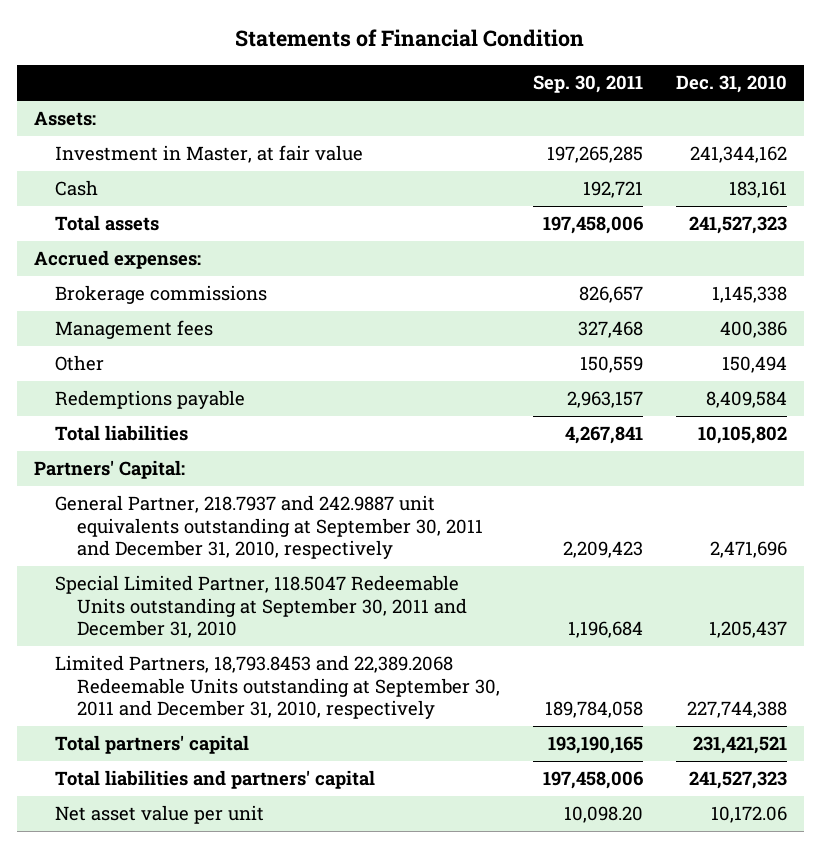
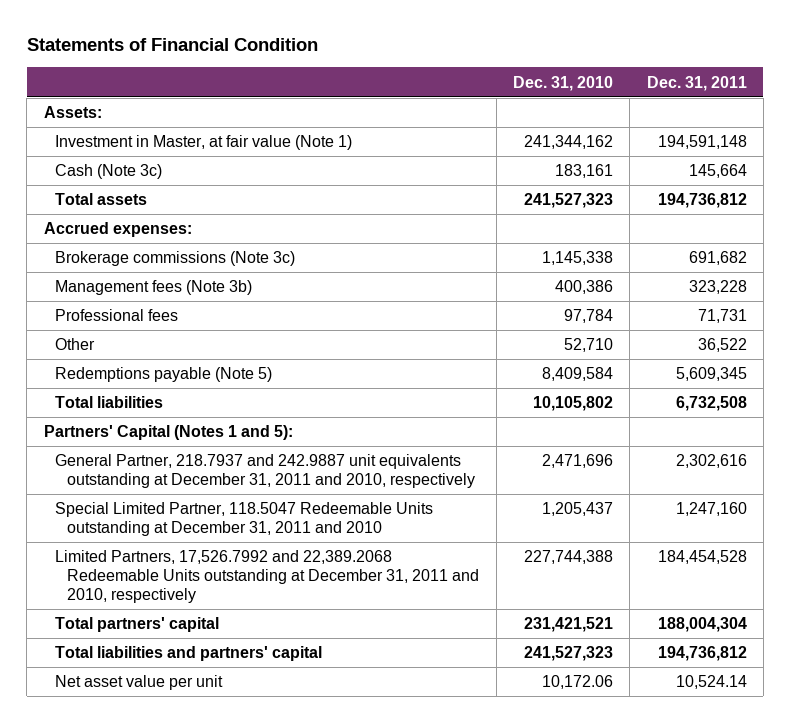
- | Sep. 30, 2011 | Dec. 31, 2010
+ | Dec. 31, 2010 | Dec. 31, 2011
- Investment in Master, at fair value | 197,265,285 | 241,344,162
- Cash | 192,721 | 183,161
+ Investment in Master, at fair value (Note 1) | 241,344,162 | 194,591,148
+ Cash (Note 3c) | 183,161 | 145,664
- Brokerage commissions | 826,657 | 1,145,338
- Management fees | 327,468 | 400,386
- Other | 150,559 | 150,494
- Redemptions payable | 2,963,157 | 8,409,584
+ Brokerage commissions (Note 3c) | 1,145,338 | 691,682
+ Management fees (Note 3b) | 400,386 | 323,228
+ Professional fees | 97,784 | 71,731
+ Other | 52,710 | 36,522
+ Redemptions payable (Note 5) | 8,409,584 | 5,609,345
- Partners' Capital:
- General Partner, 218.7937 and 242.9887 unit equivalents outstanding at September 30, 2011 and December 31, 2010, respectively | 2,209,423 | 2,471,696
- Special Limited Partner, 118.5047 Redeemable Units outstanding at September 30, 2011 and December 31, 2010 | 1,196,684 | 1,205,437
- Limited Partners, 18,793.8453 and 22,389.2068 Redeemable Units outstanding at September 30, 2011 and December 31, 2010, respectively | 189,784,058 | 227,744,388
+ Partners' Capital (Notes 1 and 5):
+ General Partner, 218.7937 and 242.9887 unit equivalents outstanding at December 31, 2011 and 2010, respectively | 2,471,696 | 2,302,616
+ Special Limited Partner, 118.5047 Redeemable Units outstanding at December 31, 2011 and 2010 | 1,205,437 | 1,247,160
+ Limited Partners, 17,526.7992 and 22,389.2068 Redeemable Units outstanding at December 31, 2011 and 2010, respectively | 227,744,388 | 184,454,528

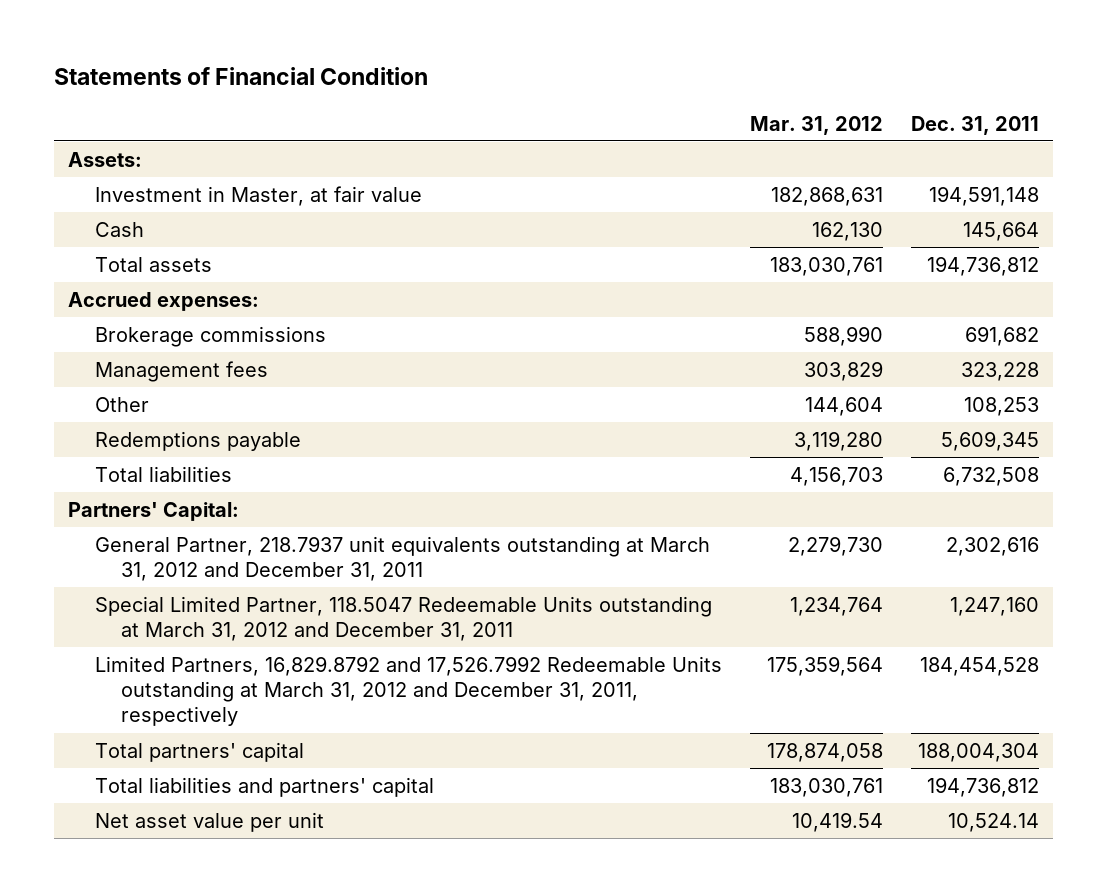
- | Dec. 31, 2010 | Dec. 31, 2011
+ | Mar. 31, 2012 | Dec. 31, 2011
- Investment in Master, at fair value (Note 1) | 241,344,162 | 194,591,148
- Cash (Note 3c) | 183,161 | 145,664
+ Investment in Master, at fair value | 182,868,631 | 194,591,148
+ Cash | 162,130 | 145,664
- Brokerage commissions (Note 3c) | 1,145,338 | 691,682
- Management fees (Note 3b) | 400,386 | 323,228
- Professional fees | 97,784 | 71,731
- Other | 52,710 | 36,522
- Redemptions payable (Note 5) | 8,409,584 | 5,609,345
+ Brokerage commissions | 588,990 | 691,682
+ Management fees | 303,829 | 323,228
+ Other | 144,604 | 108,253
+ Redemptions payable | 3,119,280 | 5,609,345
- Partners' Capital (Notes 1 and 5):
- General Partner, 218.7937 and 242.9887 unit equivalents outstanding at December 31, 2011 and 2010, respectively | 2,471,696 | 2,302,616
- Special Limited Partner, 118.5047 Redeemable Units outstanding at December 31, 2011 and 2010 | 1,205,437 | 1,247,160
- Limited Partners, 17,526.7992 and 22,389.2068 Redeemable Units outstanding at December 31, 2011 and 2010, respectively | 227,744,388 | 184,454,528
+ Partners' Capital:
+ General Partner, 218.7937 unit equivalents outstanding at March 31, 2012 and December 31, 2011 | 2,279,730 | 2,302,616
+ Special Limited Partner, 118.5047 Redeemable Units outstanding at March 31, 2012 and December 31, 2011 | 1,234,764 | 1,247,160
+ Limited Partners, 16,829.8792 and 17,526.7992 Redeemable Units outstanding at March 31, 2012 and December 31, 2011, respectively | 175,359,564 | 184,454,528

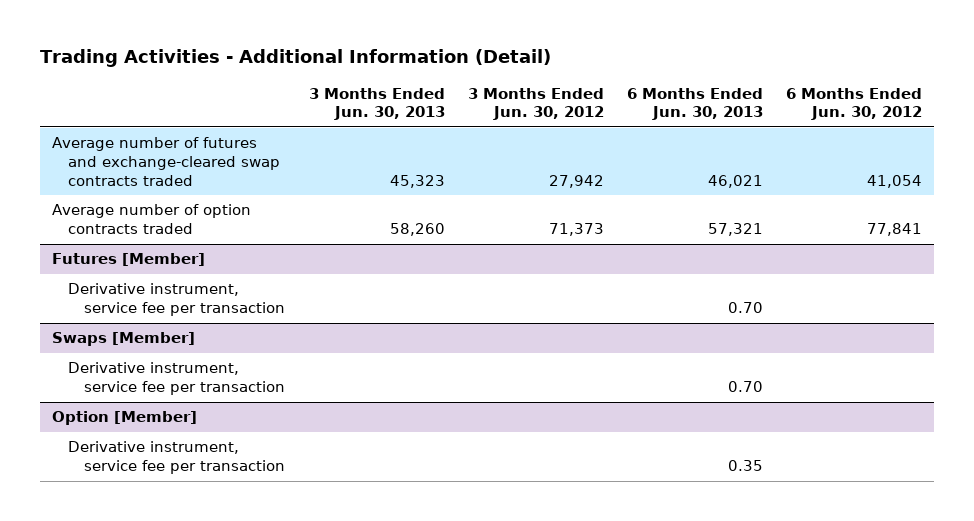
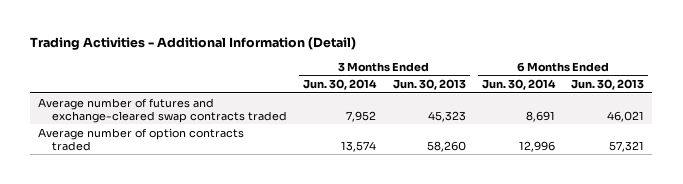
- | 3 Months Ended Jun. 30, 2013 | 3 Months Ended Jun. 30, 2012 | 6 Months Ended Jun. 30, 2013 | 6 Months Ended Jun. 30, 2012
+ | 3 Months Ended Jun. 30, 2014 | 3 Months Ended Jun. 30, 2013 | 6 Months Ended Jun. 30, 2014 | 6 Months Ended Jun. 30, 2013
- Futures [Member]
- Derivative instrument, service fee per transaction | | | 0.70 |
- Swaps [Member]
- Derivative instrument, service fee per transaction | | | 0.70 |
- Option [Member]
- Derivative instrument, service fee per transaction | | | 0.35 |

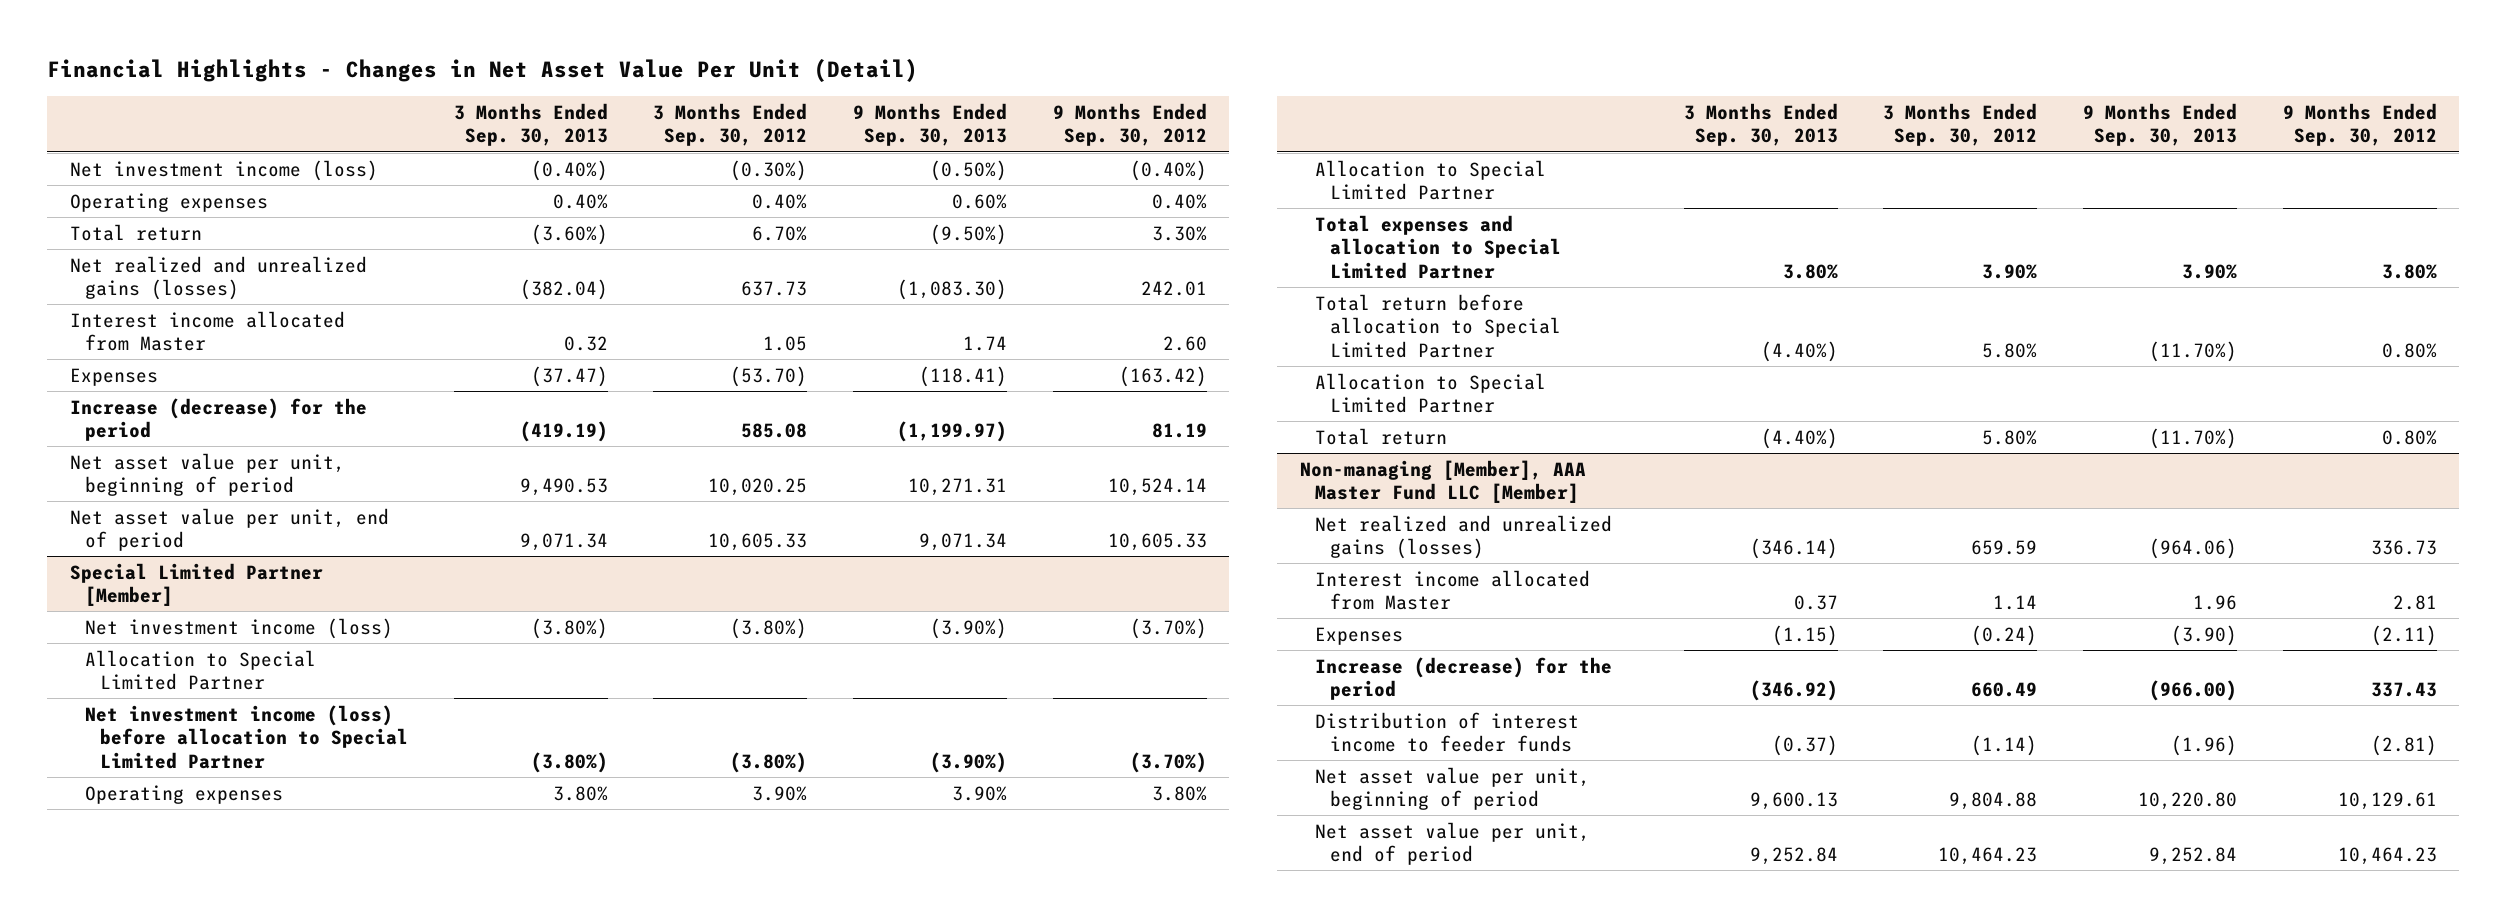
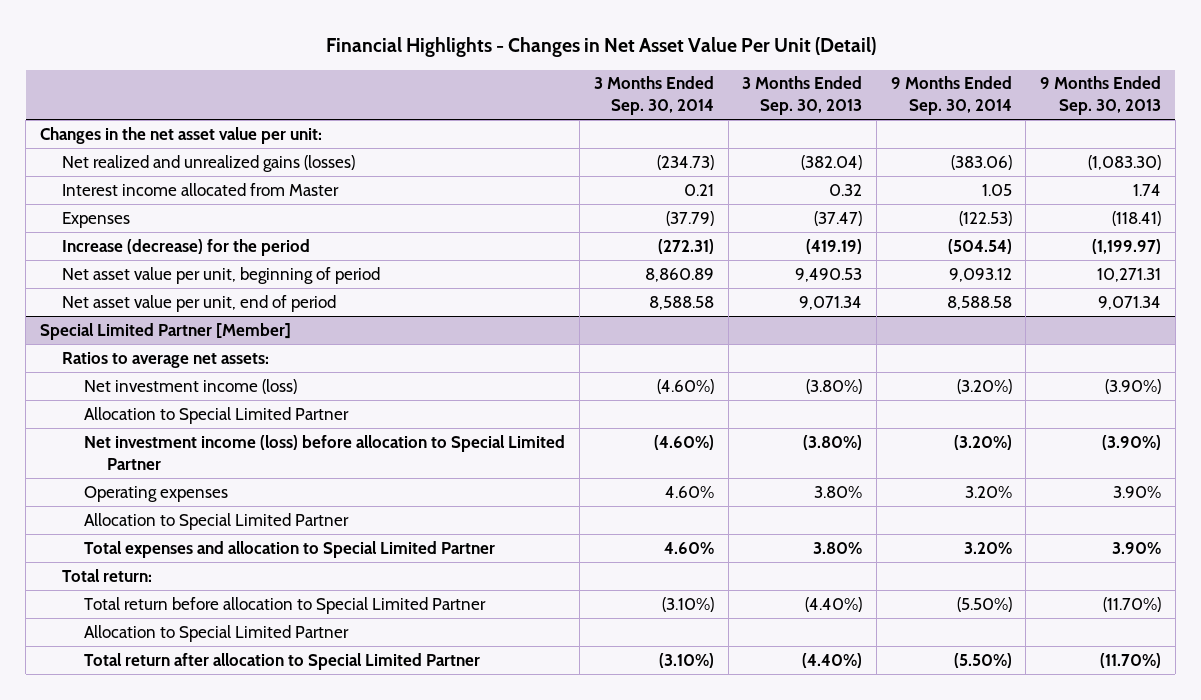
- | 3 Months Ended Sep. 30, 2013 | 3 Months Ended Sep. 30, 2012 | 9 Months Ended Sep. 30, 2013 | 9 Months Ended Sep. 30, 2012
+ | 3 Months Ended Sep. 30, 2014 | 3 Months Ended Sep. 30, 2013 | 9 Months Ended Sep. 30, 2014 | 9 Months Ended Sep. 30, 2013
- Net investment income (loss) | (0.40%) | (0.30%) | (0.50%) | (0.40%)
- Operating expenses | 0.40% | 0.40% | 0.60% | 0.40%
- Total return | (3.60%) | 6.70% | (9.50%) | 3.30%
+ Changes in the net asset value per unit:
@ Special Limited Partner [Member]
+ Ratios to average net assets:
+ Total return:
- Total return | (4.40%) | 5.80% | (11.70%) | 0.80%
- Non-managing [Member], AAA Master Fund LLC [Member]
- Net realized and unrealized gains (losses) | (346.14) | 659.59 | (964.06) | 336.73
- Interest income allocated from Master | 0.37 | 1.14 | 1.96 | 2.81
- Expenses | (1.15) | (0.24) | (3.90) | (2.11)
- Increase (decrease) for the period | (346.92) | 660.49 | (966.00) | 337.43
- Distribution of interest income to feeder funds | (0.37) | (1.14) | (1.96) | (2.81)
- Net asset value per unit, beginning of period | 9,600.13 | 9,804.88 | 10,220.80 | 10,129.61
- Net asset value per unit, end of period | 9,252.84 | 10,464.23 | 9,252.84 | 10,464.23
@ Special Limited Partner [Member]
+ Total return after allocation to Special Limited Partner | (3.10%) | (4.40%) | (5.50%) | (11.70%)

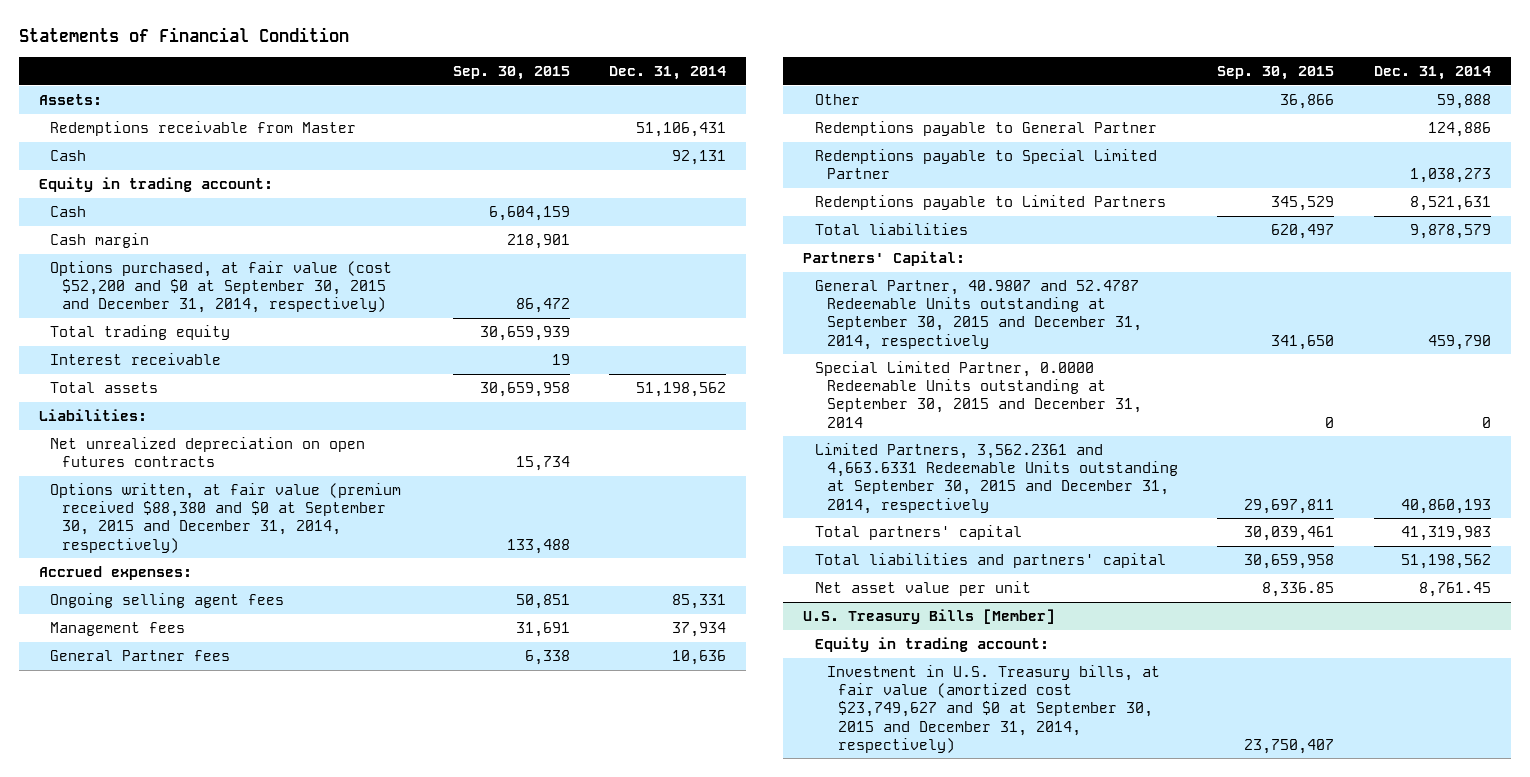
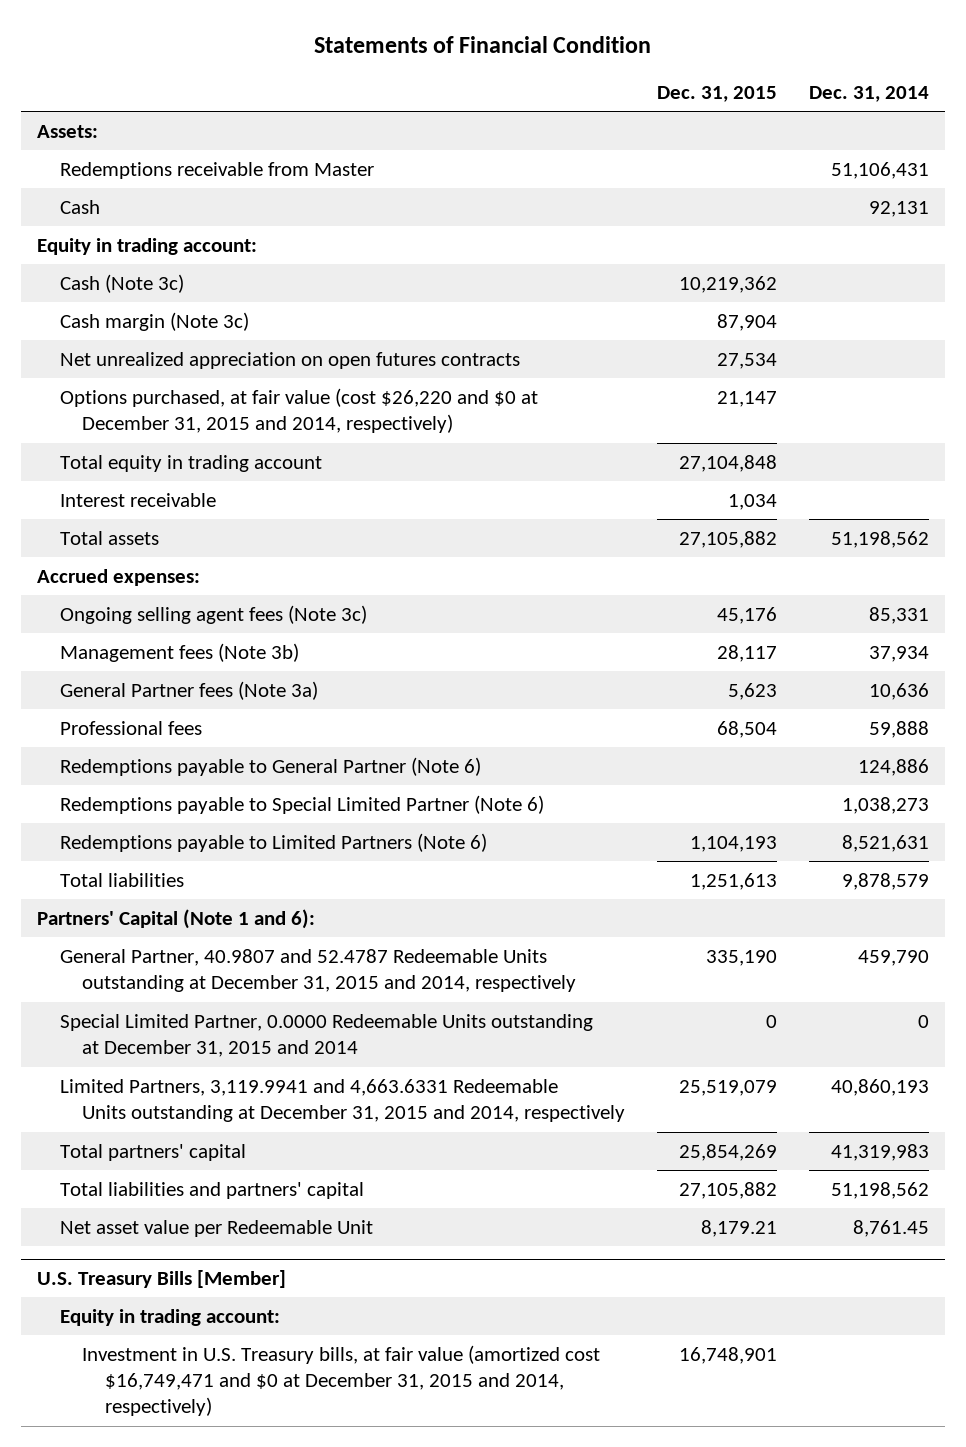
- | Sep. 30, 2015 | Dec. 31, 2014
+ | Dec. 31, 2015 | Dec. 31, 2014
- Cash | 6,604,159 |
- Cash margin | 218,901 |
- Options purchased, at fair value (cost $52,200 and $0 at September 30, 2015 and December 31, 2014, respectively) | 86,472 |
- Total trading equity | 30,659,939 |
+ Cash (Note 3c) | 10,219,362 |
+ Cash margin (Note 3c) | 87,904 |
+ Net unrealized appreciation on open futures contracts | 27,534 |
+ Options purchased, at fair value (cost $26,220 and $0 at December 31, 2015 and 2014, respectively) | 21,147 |
+ Total equity in trading account | 27,104,848 |
- Liabilities:
- Net unrealized depreciation on open futures contracts | 15,734 |
- Options written, at fair value (premium received $88,380 and $0 at September 30, 2015 and December 31, 2014, respectively) | 133,488 |
- Ongoing selling agent fees | 50,851 | 85,331
- Management fees | 31,691 | 37,934
- General Partner fees | 6,338 | 10,636
- Other | 36,866 | 59,888
- Redemptions payable to General Partner | | 124,886
- Redemptions payable to Special Limited Partner | | 1,038,273
- Redemptions payable to Limited Partners | 345,529 | 8,521,631
+ Ongoing selling agent fees (Note 3c) | 45,176 | 85,331
+ Management fees (Note 3b) | 28,117 | 37,934
+ General Partner fees (Note 3a) | 5,623 | 10,636
+ Professional fees | 68,504 | 59,888
+ Redemptions payable to General Partner (Note 6) | | 124,886
+ Redemptions payable to Special Limited Partner (Note 6) | | 1,038,273
+ Redemptions payable to Limited Partners (Note 6) | 1,104,193 | 8,521,631
- Partners' Capital:
- General Partner, 40.9807 and 52.4787 Redeemable Units outstanding at September 30, 2015 and December 31, 2014, respectively | 341,650 | 459,790
- Special Limited Partner, 0.0000 Redeemable Units outstanding at September 30, 2015 and December 31, 2014 | 0 | 0
- Limited Partners, 3,562.2361 and 4,663.6331 Redeemable Units outstanding at September 30, 2015 and December 31, 2014, respectively | 29,697,811 | 40,860,193
+ Partners' Capital (Note 1 and 6):
+ General Partner, 40.9807 and 52.4787 Redeemable Units outstanding at December 31, 2015 and 2014, respectively | 335,190 | 459,790
+ Special Limited Partner, 0.0000 Redeemable Units outstanding at December 31, 2015 and 2014 | 0 | 0
+ Limited Partners, 3,119.9941 and 4,663.6331 Redeemable Units outstanding at December 31, 2015 and 2014, respectively | 25,519,079 | 40,860,193
- Net asset value per unit | 8,336.85 | 8,761.45
+ Net asset value per Redeemable Unit | 8,179.21 | 8,761.45
@ U.S. Treasury Bills [Member]
- Investment in U.S. Treasury bills, at fair value (amortized cost $23,749,627 and $0 at September 30, 2015 and December 31, 2014, respectively) | 23,750,407 |
+ Investment in U.S. Treasury bills, at fair value (amortized cost $16,749,471 and $0 at December 31, 2015 and 2014, respectively) | 16,748,901 |

